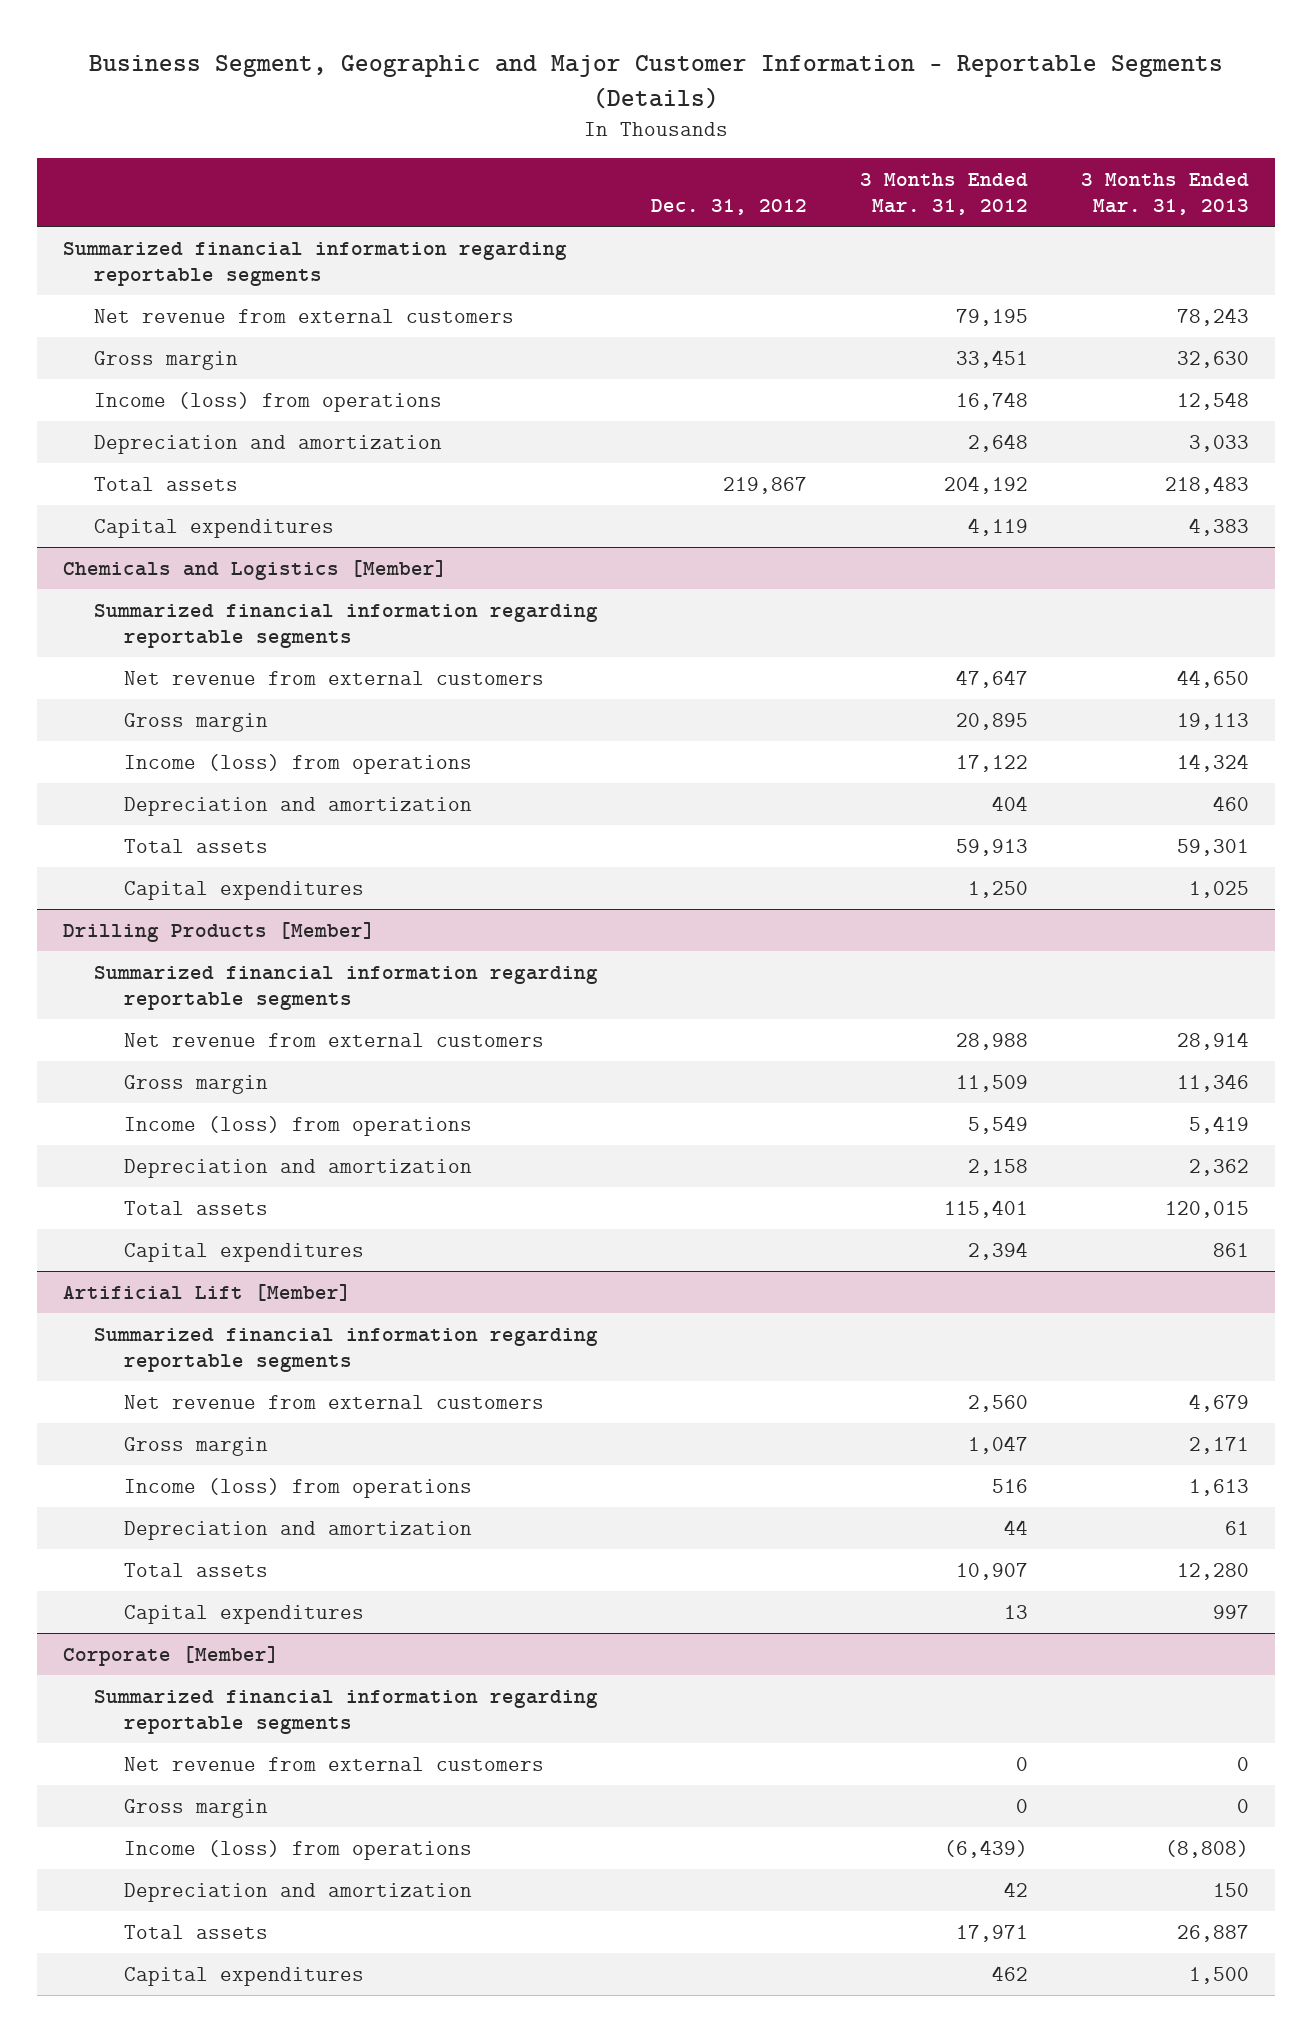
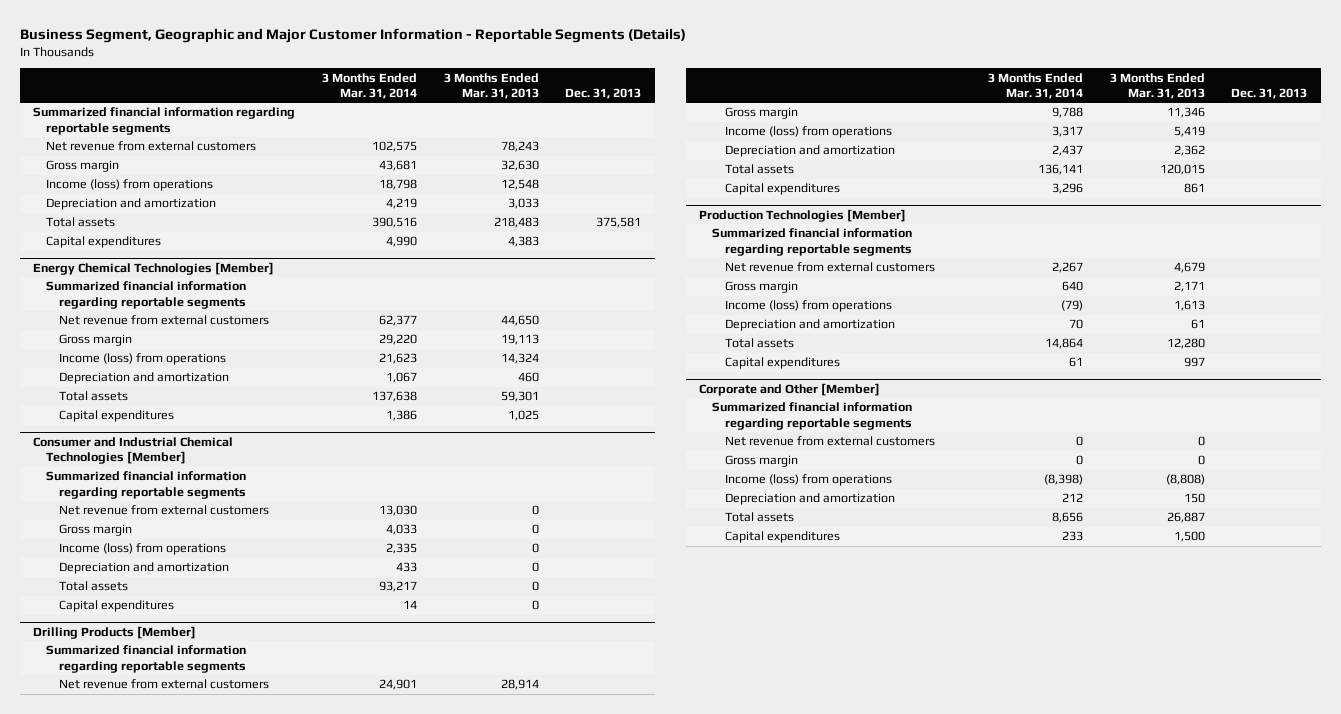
- | Dec. 31, 2012 | 3 Months Ended Mar. 31, 2012 | 3 Months Ended Mar. 31, 2013
+ | 3 Months Ended Mar. 31, 2014 | 3 Months Ended Mar. 31, 2013 | Dec. 31, 2013
- Chemicals and Logistics [Member]
+ Energy Chemical Technologies [Member]
+ Consumer and Industrial Chemical Technologies [Member]
+ Summarized financial information regarding reportable segments
+ Net revenue from external customers | 13,030 | 0 |
+ Gross margin | 4,033 | 0 |
+ Income (loss) from operations | 2,335 | 0 |
+ Depreciation and amortization | 433 | 0 |
+ Total assets | 93,217 | 0 |
+ Capital expenditures | 14 | 0 |
- Artificial Lift [Member]
+ Production Technologies [Member]
- Corporate [Member]
+ Corporate and Other [Member]

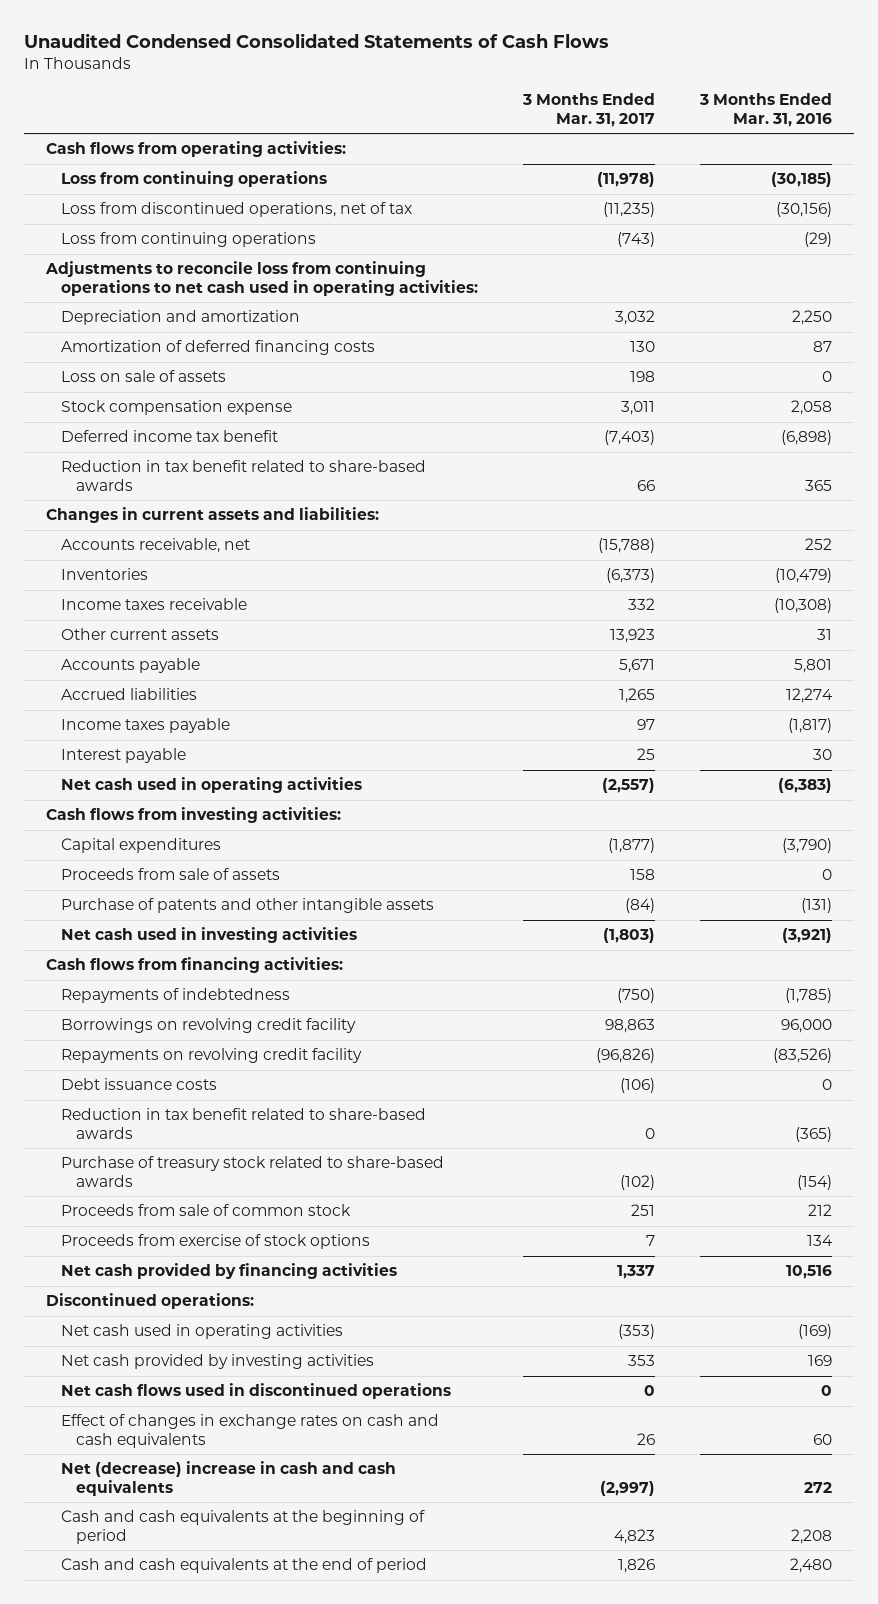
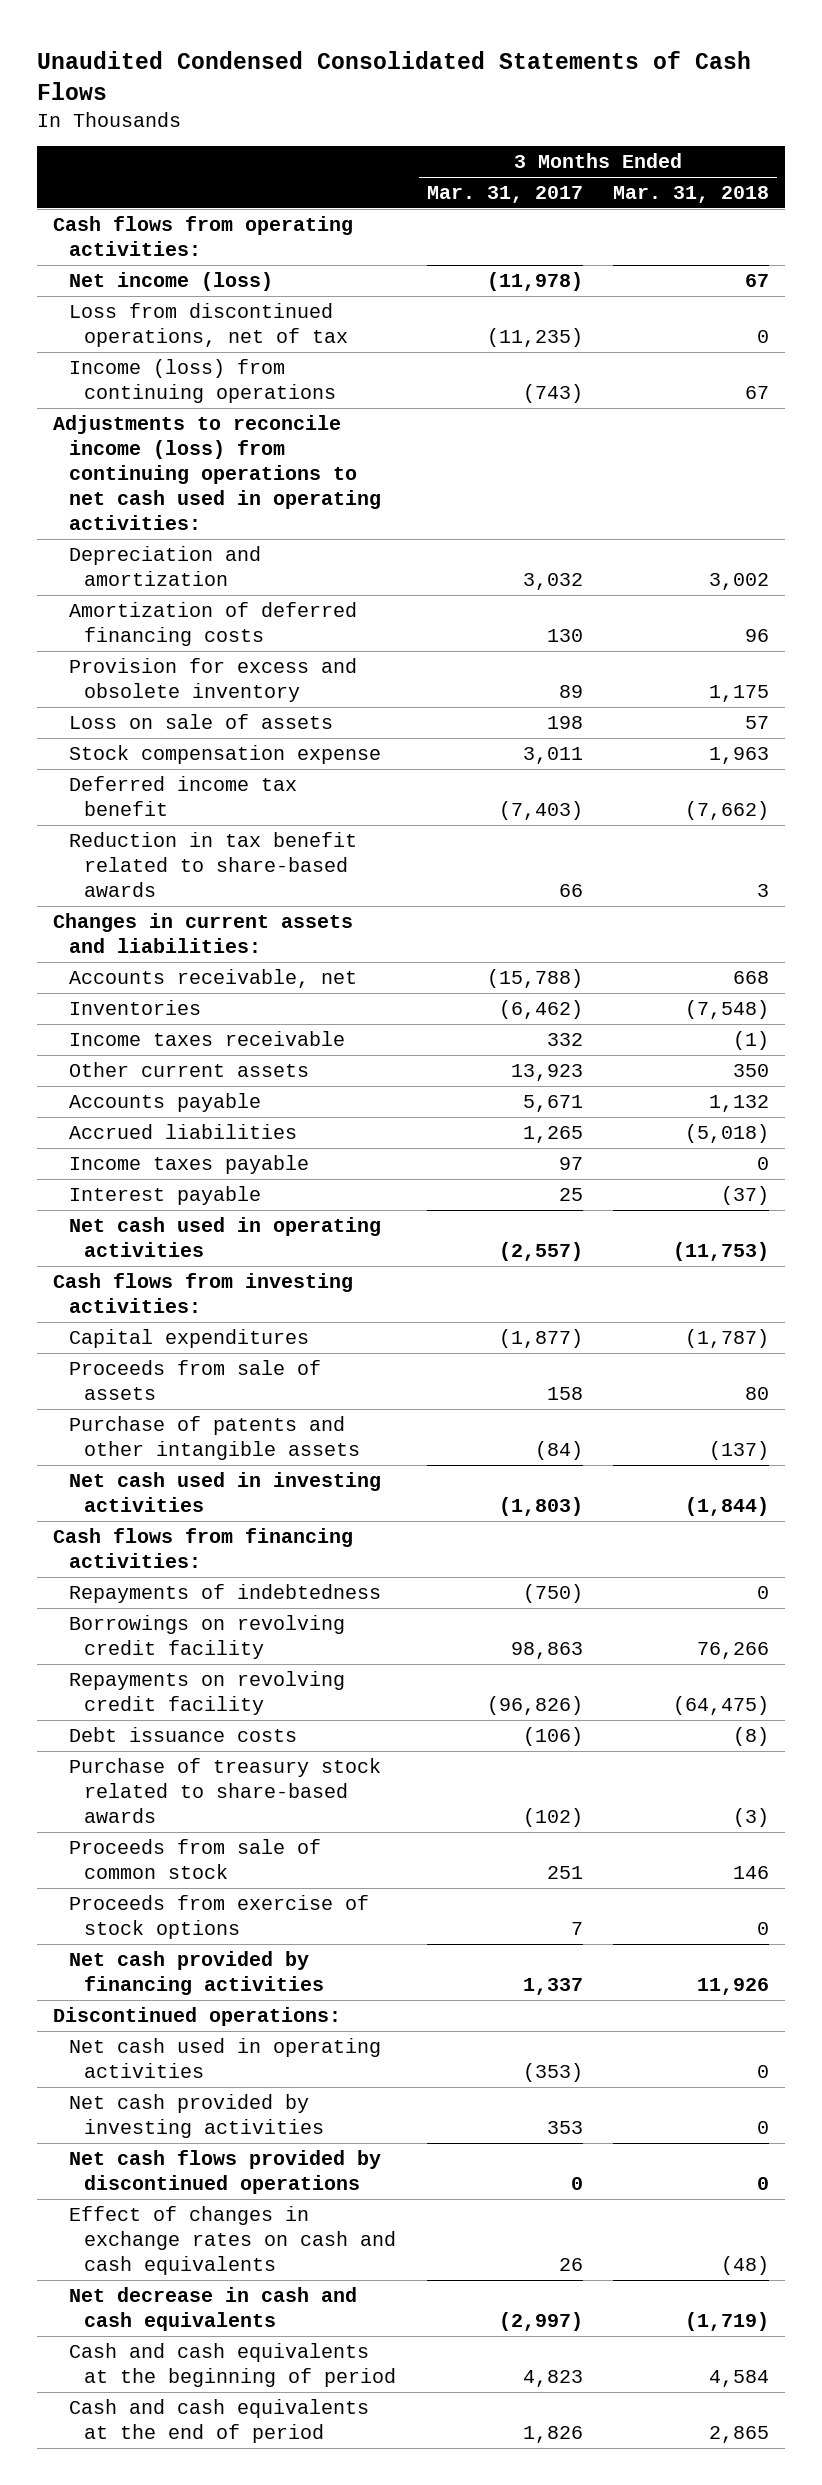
- | 3 Months Ended Mar. 31, 2017 | 3 Months Ended Mar. 31, 2016
+ | 3 Months Ended Mar. 31, 2017 | 3 Months Ended Mar. 31, 2018
- Loss from continuing operations | (11,978) | (30,185)
+ Net income (loss) | (11,978) | 67
- Loss from continuing operations | (743) | (29)
- Adjustments to reconcile loss from continuing operations to net cash used in operating activities:
+ Income (loss) from continuing operations | (743) | 67
+ Adjustments to reconcile income (loss) from continuing operations to net cash used in operating activities:
+ Provision for excess and obsolete inventory | 89 | 1,175
- Inventories | (6,373) | (10,479)
+ Inventories | (6,462) | (7,548)
- Reduction in tax benefit related to share-based awards | 0 | (365)
- Net cash flows used in discontinued operations | 0 | 0
+ Net cash flows provided by discontinued operations | 0 | 0
- Net (decrease) increase in cash and cash equivalents | (2,997) | 272
+ Net decrease in cash and cash equivalents | (2,997) | (1,719)

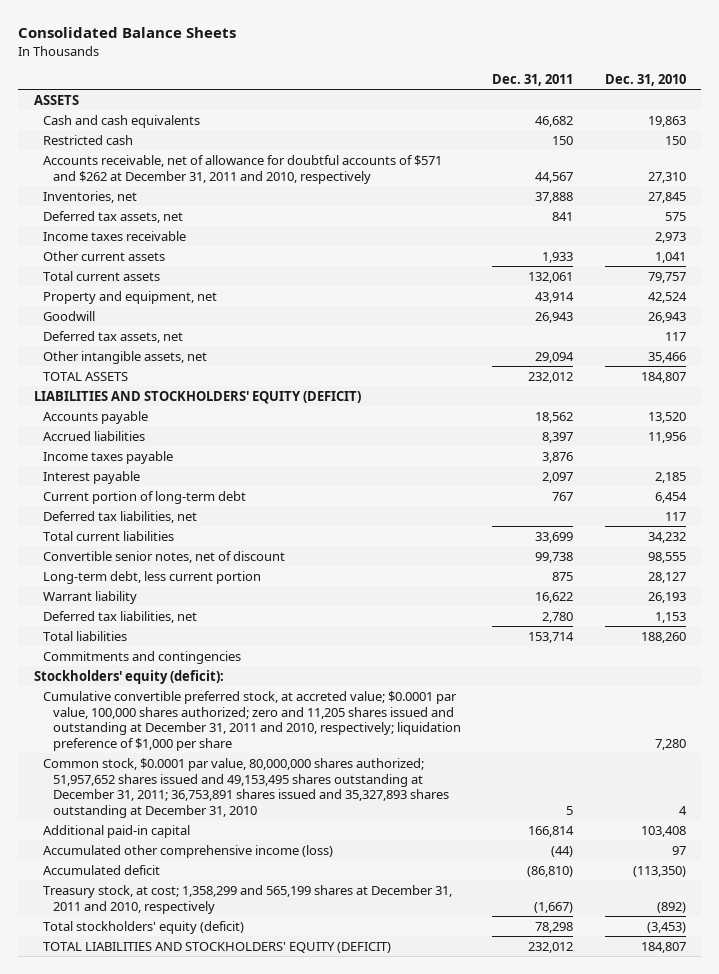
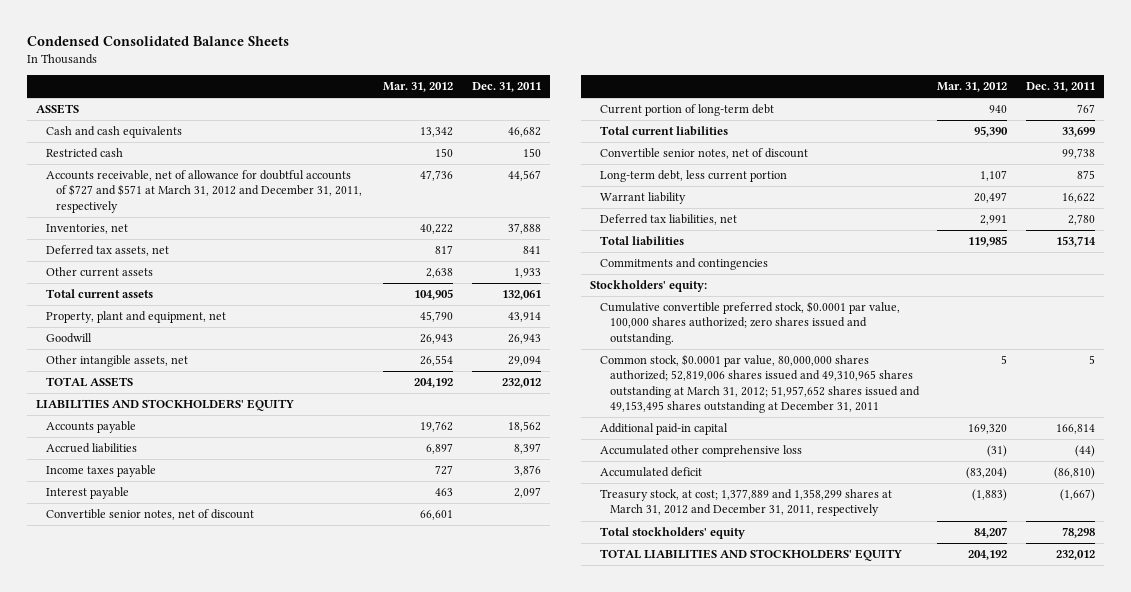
- Consolidated Balance Sheets
+ Condensed Consolidated Balance Sheets
- | Dec. 31, 2011 | Dec. 31, 2010
+ | Mar. 31, 2012 | Dec. 31, 2011
- Accounts receivable, net of allowance for doubtful accounts of $571 and $262 at December 31, 2011 and 2010, respectively | 44,567 | 27,310
+ Accounts receivable, net of allowance for doubtful accounts of $727 and $571 at March 31, 2012 and December 31, 2011, respectively | 47,736 | 44,567
- Income taxes receivable | | 2,973
- Property and equipment, net | 43,914 | 42,524
+ Property, plant and equipment, net | 45,790 | 43,914
- Deferred tax assets, net | | 117
- LIABILITIES AND STOCKHOLDERS' EQUITY (DEFICIT)
+ LIABILITIES AND STOCKHOLDERS' EQUITY
+ Convertible senior notes, net of discount | 66,601 |
- Deferred tax liabilities, net | | 117
- Stockholders' equity (deficit):
- Cumulative convertible preferred stock, at accreted value; $0.0001 par value, 100,000 shares authorized; zero and 11,205 shares issued and outstanding at December 31, 2011 and 2010, respectively; liquidation preference of $1,000 per share | | 7,280
- Common stock, $0.0001 par value, 80,000,000 shares authorized; 51,957,652 shares issued and 49,153,495 shares outstanding at December 31, 2011; 36,753,891 shares issued and 35,327,893 shares outstanding at December 31, 2010 | 5 | 4
+ Stockholders' equity:
+ Cumulative convertible preferred stock, $0.0001 par value, 100,000 shares authorized; zero shares issued and outstanding.
+ Common stock, $0.0001 par value, 80,000,000 shares authorized; 52,819,006 shares issued and 49,310,965 shares outstanding at March 31, 2012; 51,957,652 shares issued and 49,153,495 shares outstanding at December 31, 2011 | 5 | 5
- Accumulated other comprehensive income (loss) | (44) | 97
+ Accumulated other comprehensive loss | (31) | (44)
- Treasury stock, at cost; 1,358,299 and 565,199 shares at December 31, 2011 and 2010, respectively | (1,667) | (892)
- Total stockholders' equity (deficit) | 78,298 | (3,453)
- TOTAL LIABILITIES AND STOCKHOLDERS' EQUITY (DEFICIT) | 232,012 | 184,807
+ Treasury stock, at cost; 1,377,889 and 1,358,299 shares at March 31, 2012 and December 31, 2011, respectively | (1,883) | (1,667)
+ Total stockholders' equity | 84,207 | 78,298
+ TOTAL LIABILITIES AND STOCKHOLDERS' EQUITY | 204,192 | 232,012

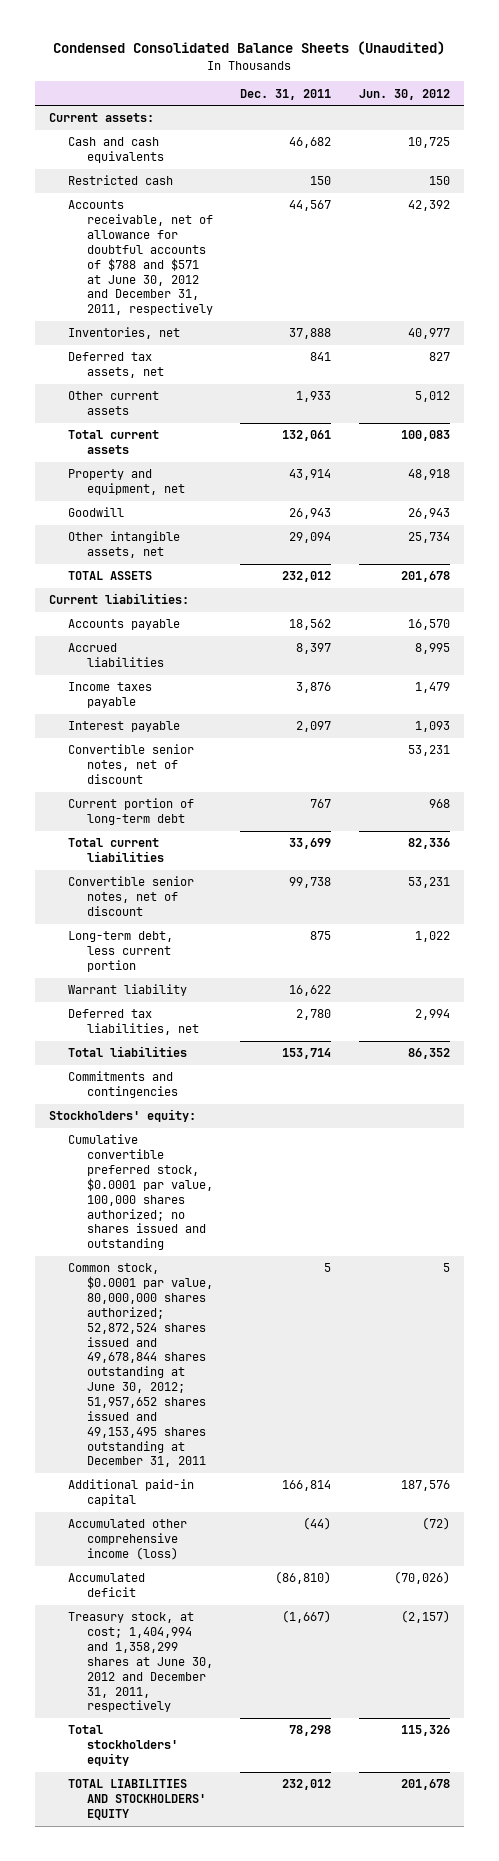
- Condensed Consolidated Balance Sheets
+ Condensed Consolidated Balance Sheets (Unaudited)
- | Mar. 31, 2012 | Dec. 31, 2011
+ | Dec. 31, 2011 | Jun. 30, 2012
- ASSETS
+ Current assets:
- Accounts receivable, net of allowance for doubtful accounts of $727 and $571 at March 31, 2012 and December 31, 2011, respectively | 47,736 | 44,567
+ Accounts receivable, net of allowance for doubtful accounts of $788 and $571 at June 30, 2012 and December 31, 2011, respectively | 44,567 | 42,392
- Property, plant and equipment, net | 45,790 | 43,914
+ Property and equipment, net | 43,914 | 48,918
- LIABILITIES AND STOCKHOLDERS' EQUITY
+ Current liabilities:
- Cumulative convertible preferred stock, $0.0001 par value, 100,000 shares authorized; zero shares issued and outstanding.
- Common stock, $0.0001 par value, 80,000,000 shares authorized; 52,819,006 shares issued and 49,310,965 shares outstanding at March 31, 2012; 51,957,652 shares issued and 49,153,495 shares outstanding at December 31, 2011 | 5 | 5
+ Cumulative convertible preferred stock, $0.0001 par value, 100,000 shares authorized; no shares issued and outstanding
+ Common stock, $0.0001 par value, 80,000,000 shares authorized; 52,872,524 shares issued and 49,678,844 shares outstanding at June 30, 2012; 51,957,652 shares issued and 49,153,495 shares outstanding at December 31, 2011 | 5 | 5
- Accumulated other comprehensive loss | (31) | (44)
+ Accumulated other comprehensive income (loss) | (44) | (72)
- Treasury stock, at cost; 1,377,889 and 1,358,299 shares at March 31, 2012 and December 31, 2011, respectively | (1,883) | (1,667)
+ Treasury stock, at cost; 1,404,994 and 1,358,299 shares at June 30, 2012 and December 31, 2011, respectively | (1,667) | (2,157)

